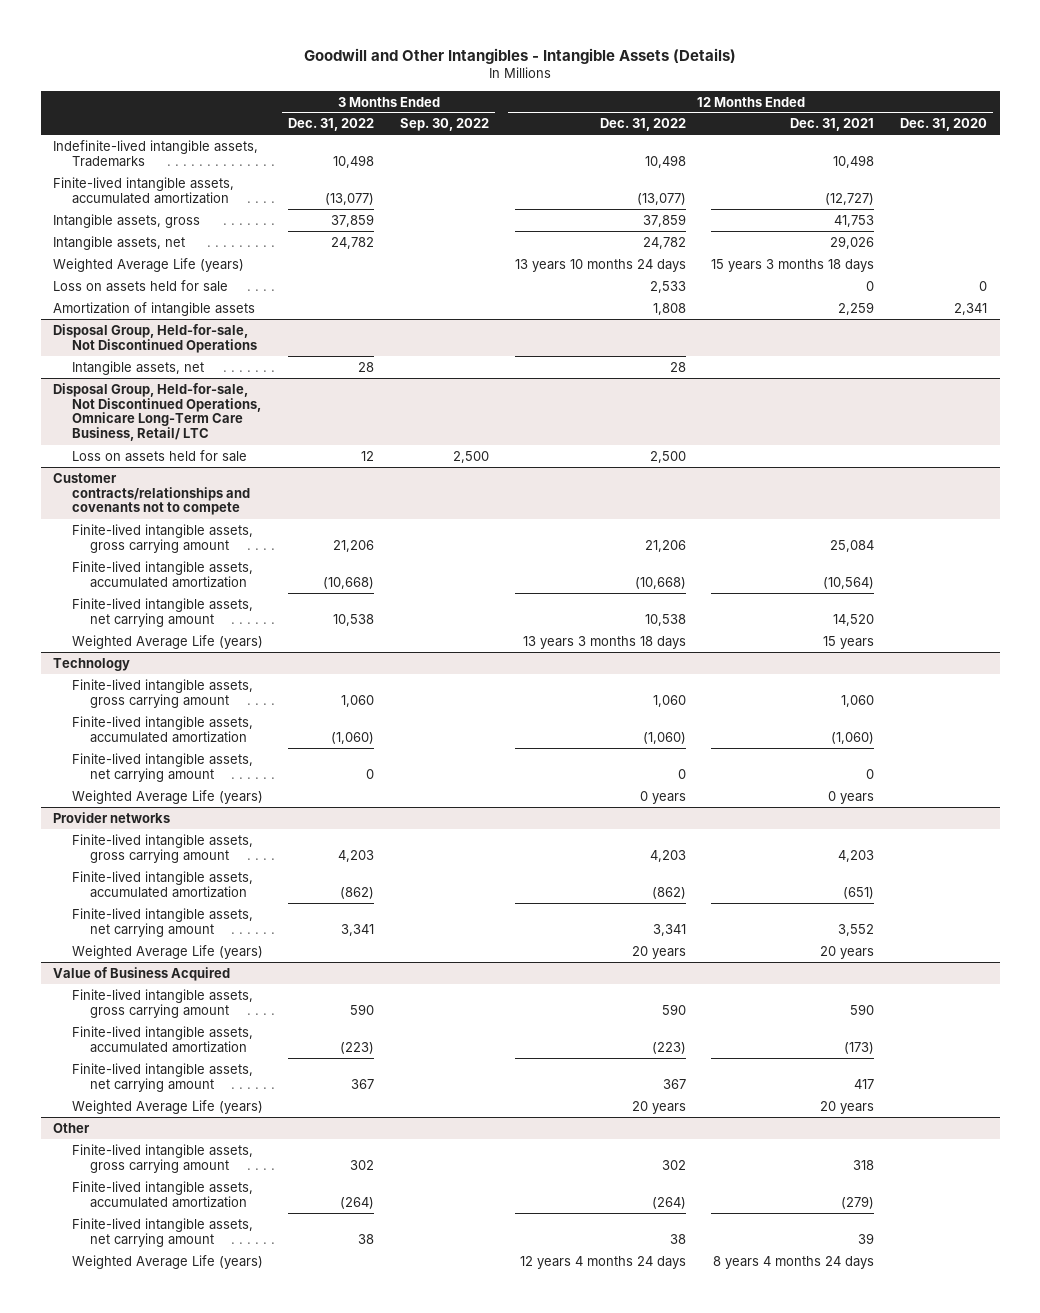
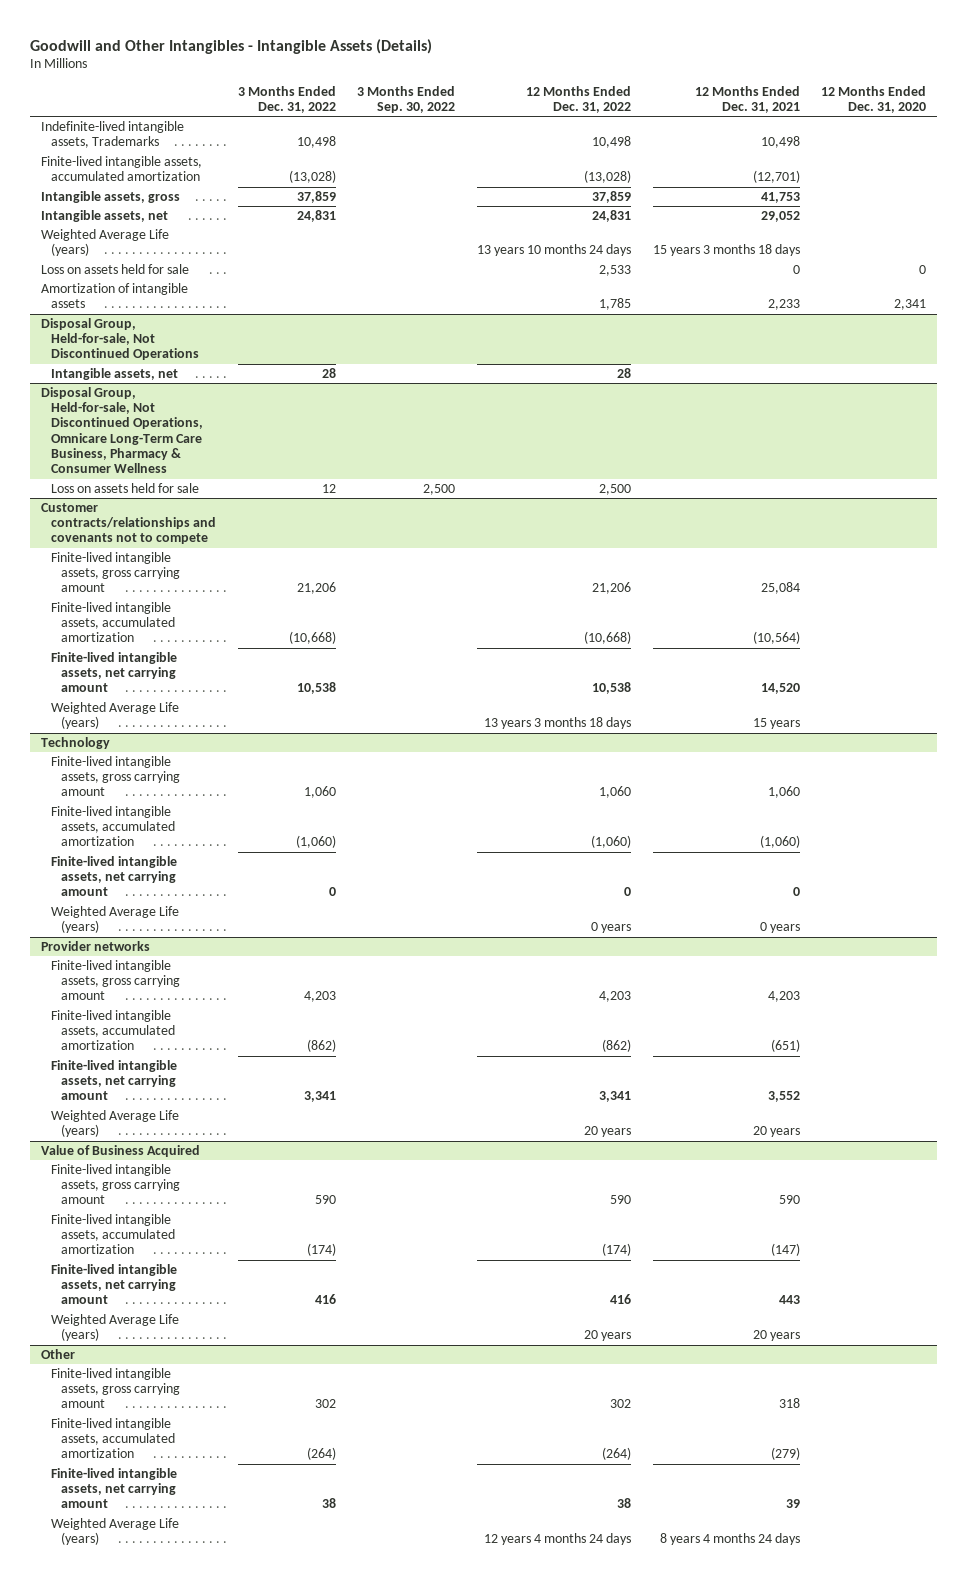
- Finite-lived intangible assets, accumulated amortization | (13,077) | | (13,077) | (12,727) |
+ Finite-lived intangible assets, accumulated amortization | (13,028) | | (13,028) | (12,701) |
- Intangible assets, net | 24,782 | | 24,782 | 29,026 |
+ Intangible assets, net | 24,831 | | 24,831 | 29,052 |
- Amortization of intangible assets | | | 1,808 | 2,259 | 2,341
+ Amortization of intangible assets | | | 1,785 | 2,233 | 2,341
- Disposal Group, Held-for-sale, Not Discontinued Operations, Omnicare Long-Term Care Business, Retail/ LTC
+ Disposal Group, Held-for-sale, Not Discontinued Operations, Omnicare Long-Term Care Business, Pharmacy & Consumer Wellness
@ Value of Business Acquired
- Finite-lived intangible assets, accumulated amortization | (223) | | (223) | (173) |
- Finite-lived intangible assets, net carrying amount | 367 | | 367 | 417 |
+ Finite-lived intangible assets, accumulated amortization | (174) | | (174) | (147) |
+ Finite-lived intangible assets, net carrying amount | 416 | | 416 | 443 |

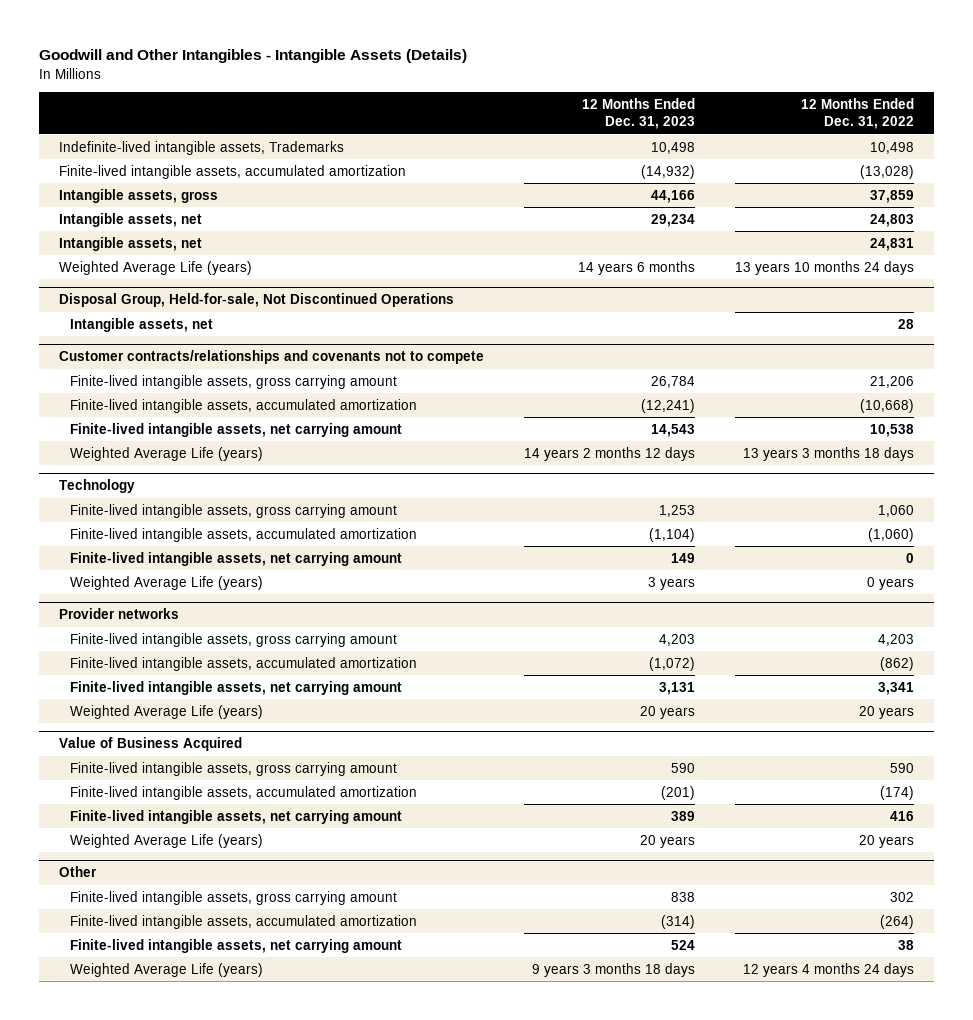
- | 3 Months Ended Dec. 31, 2022 | 3 Months Ended Sep. 30, 2022 | 12 Months Ended Dec. 31, 2022 | 12 Months Ended Dec. 31, 2021 | 12 Months Ended Dec. 31, 2020
+ | 12 Months Ended Dec. 31, 2023 | 12 Months Ended Dec. 31, 2022
+ Intangible assets, net | 29,234 | 24,803
- Loss on assets held for sale | | | 2,533 | 0 | 0
- Amortization of intangible assets | | | 1,785 | 2,233 | 2,341
- Disposal Group, Held-for-sale, Not Discontinued Operations, Omnicare Long-Term Care Business, Pharmacy & Consumer Wellness
- Loss on assets held for sale | 12 | 2,500 | 2,500 | |

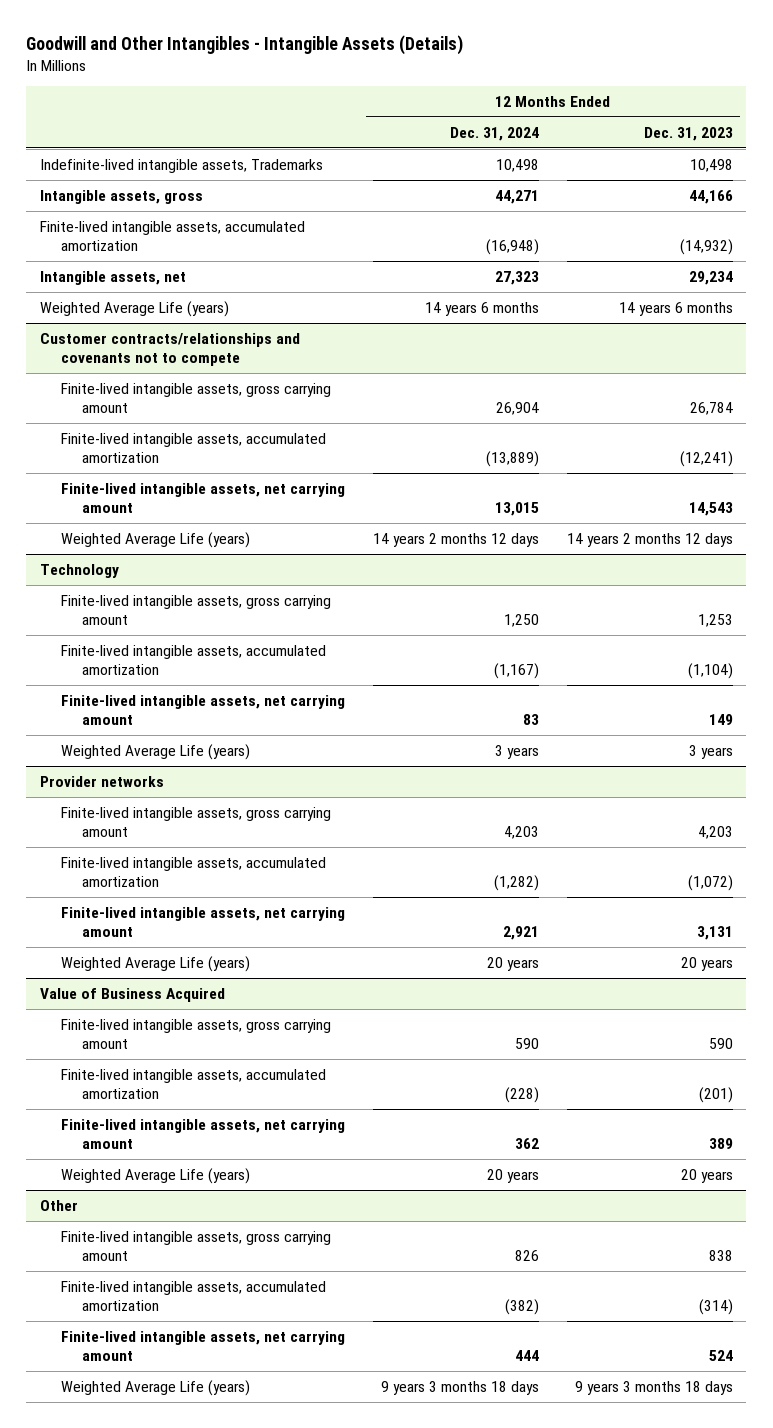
- | 12 Months Ended Dec. 31, 2023 | 12 Months Ended Dec. 31, 2022
+ | 12 Months Ended Dec. 31, 2024 | 12 Months Ended Dec. 31, 2023
moved down: Finite-lived intangible assets, accumulated amortization | (16,948) | (14,932)
- Intangible assets, net | | 24,831
- Disposal Group, Held-for-sale, Not Discontinued Operations
- Intangible assets, net | | 28

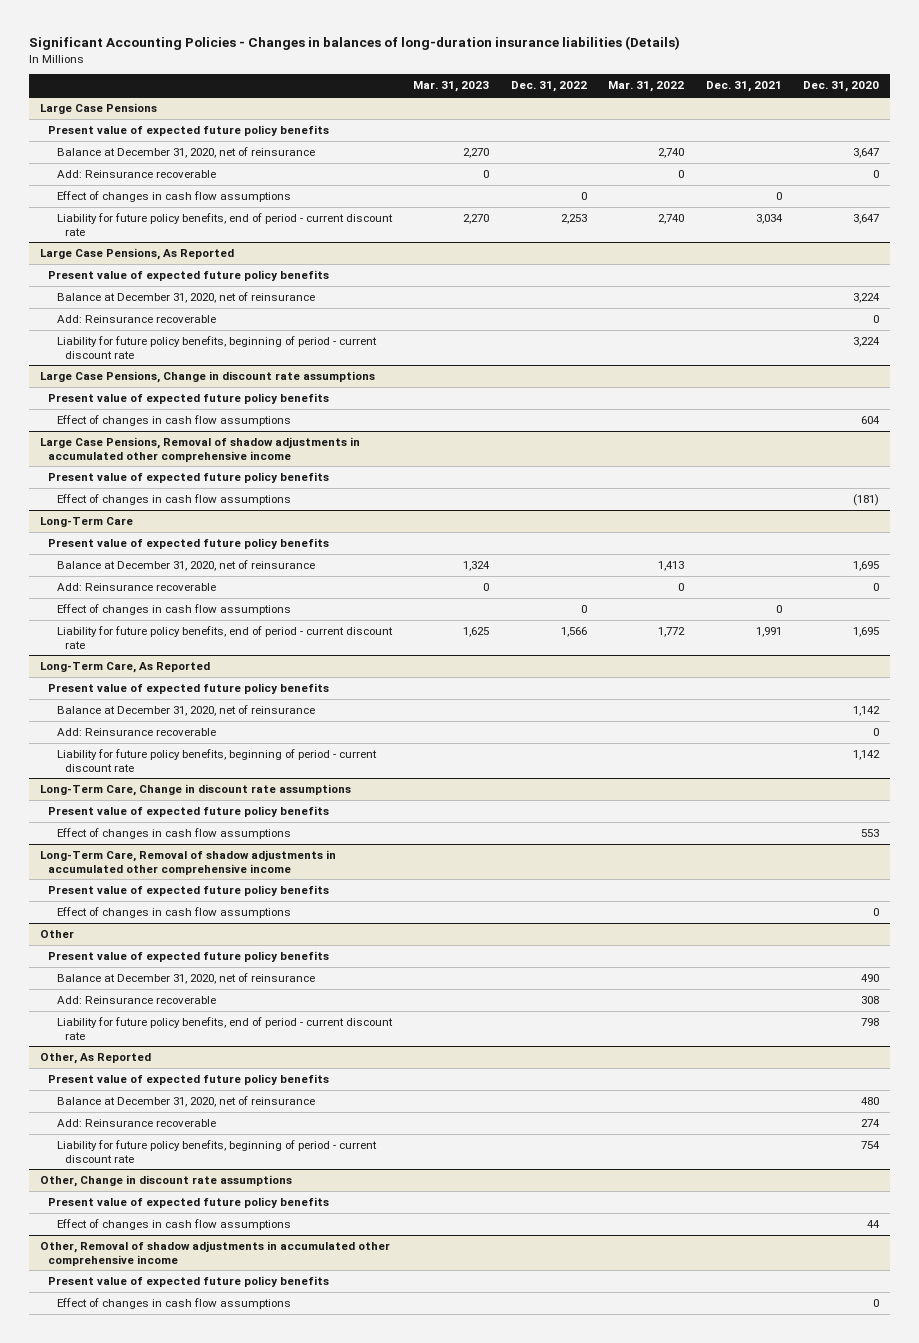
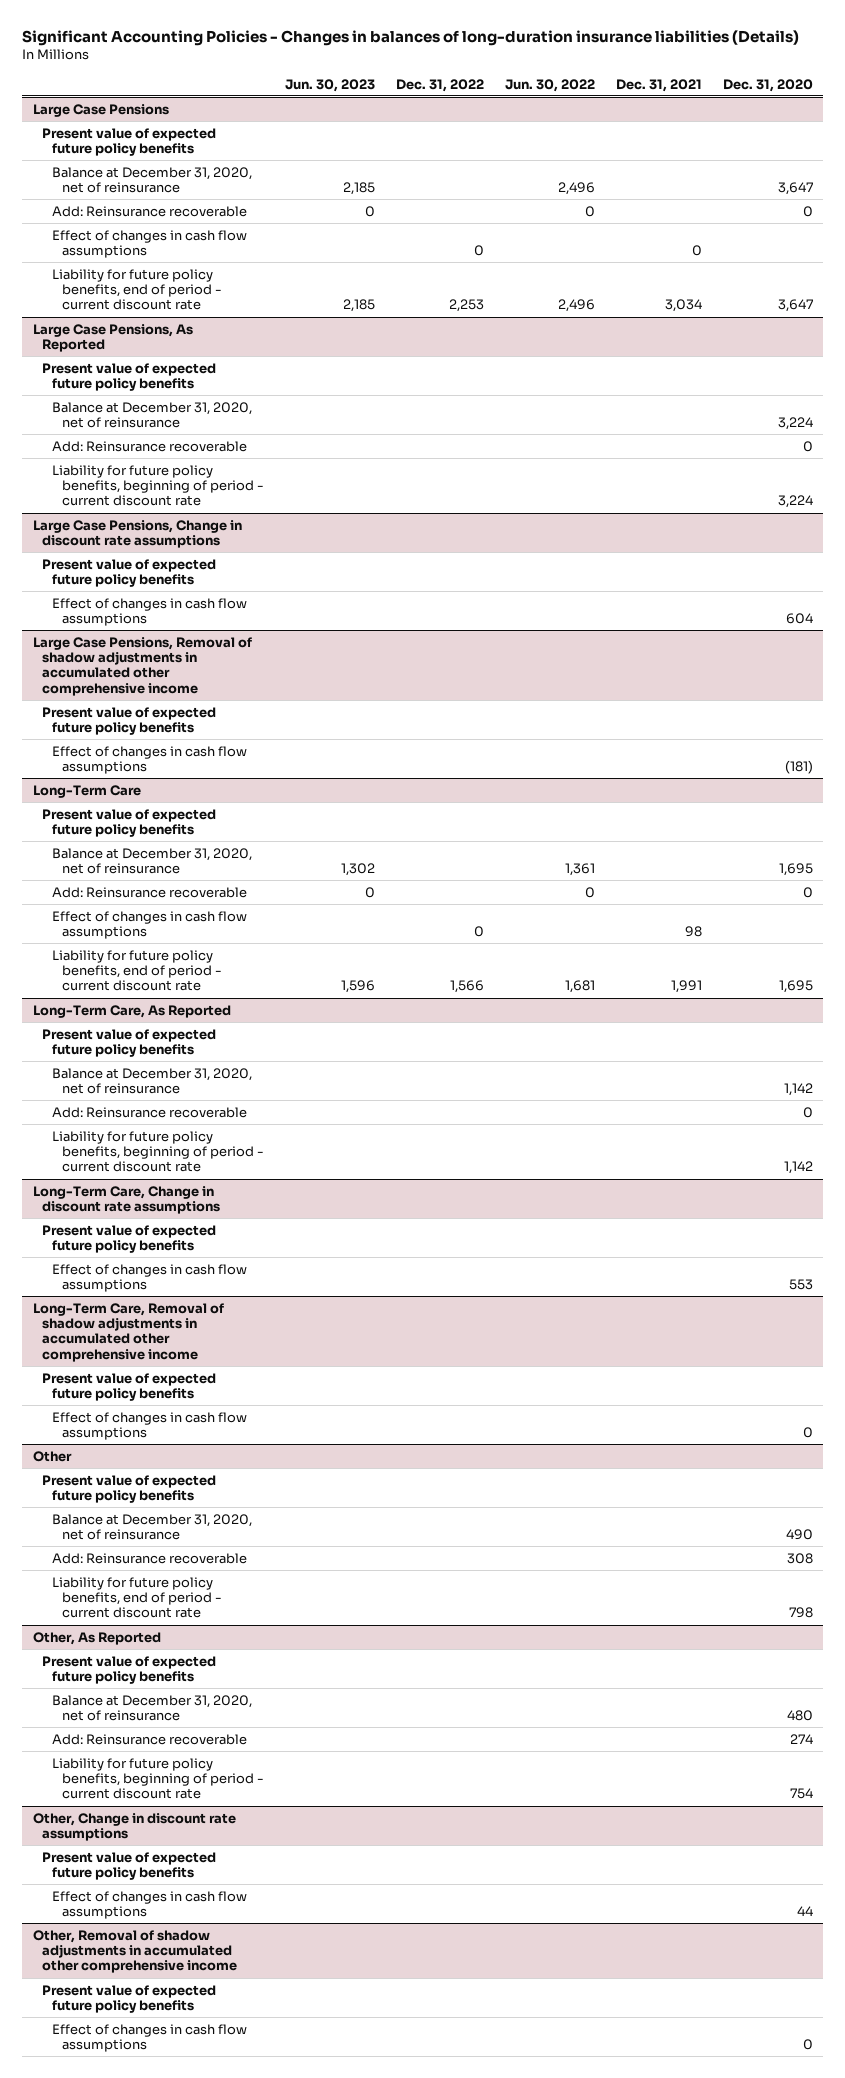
- | Mar. 31, 2023 | Dec. 31, 2022 | Mar. 31, 2022 | Dec. 31, 2021 | Dec. 31, 2020
+ | Jun. 30, 2023 | Dec. 31, 2022 | Jun. 30, 2022 | Dec. 31, 2021 | Dec. 31, 2020
@ Long-Term Care
- Effect of changes in cash flow assumptions | | 0 | | 0 |
+ Effect of changes in cash flow assumptions | | 0 | | 98 |

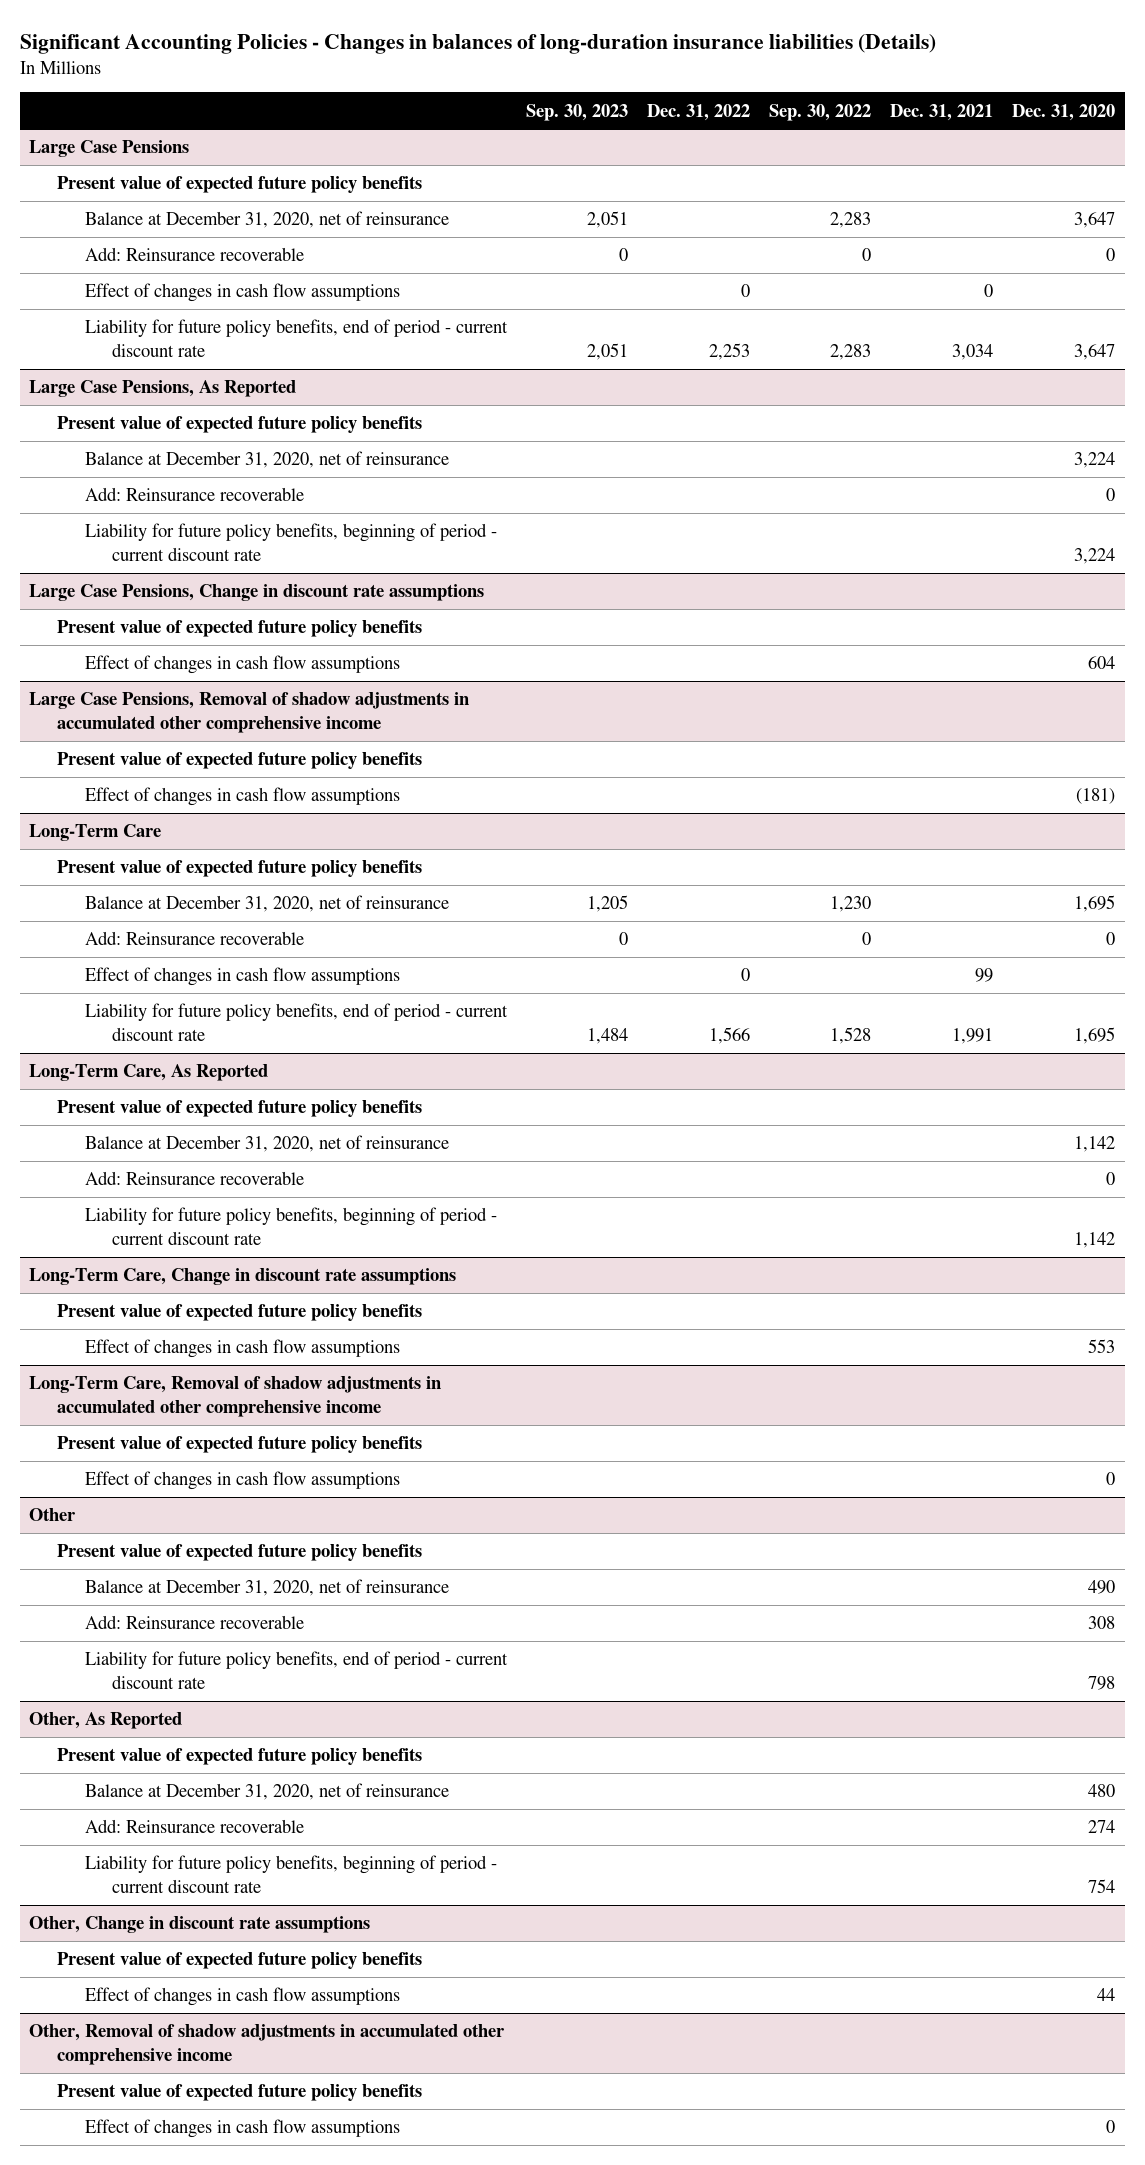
- | Jun. 30, 2023 | Dec. 31, 2022 | Jun. 30, 2022 | Dec. 31, 2021 | Dec. 31, 2020
+ | Sep. 30, 2023 | Dec. 31, 2022 | Sep. 30, 2022 | Dec. 31, 2021 | Dec. 31, 2020
@ Long-Term Care
- Effect of changes in cash flow assumptions | | 0 | | 98 |
+ Effect of changes in cash flow assumptions | | 0 | | 99 |

